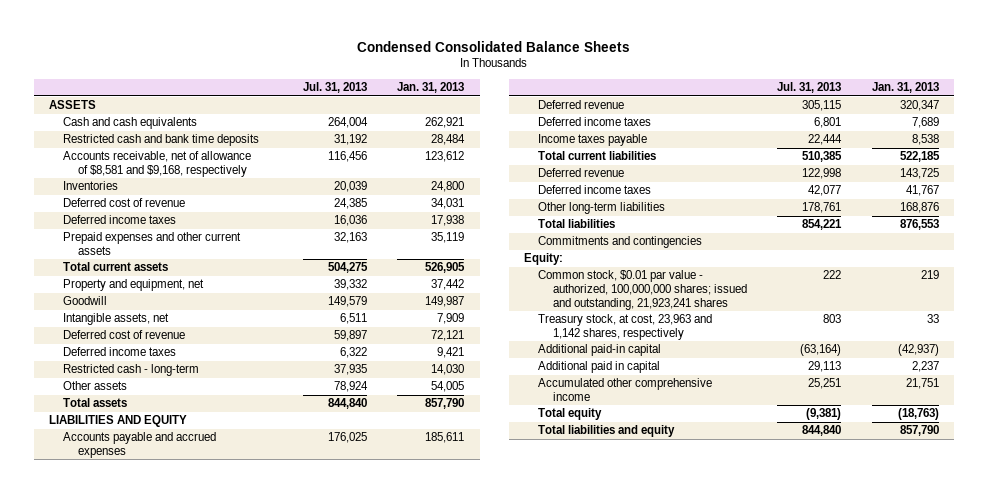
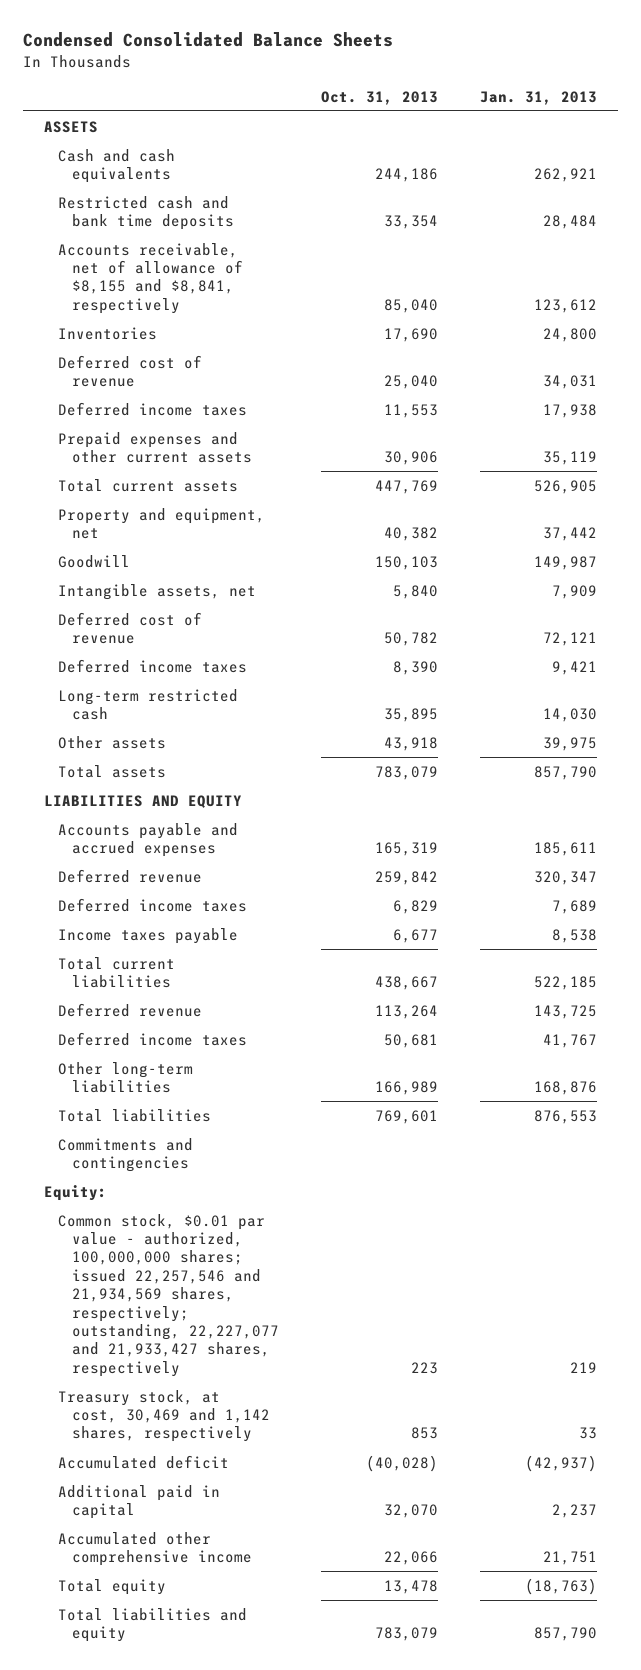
- | Jul. 31, 2013 | Jan. 31, 2013
+ | Oct. 31, 2013 | Jan. 31, 2013
- Accounts receivable, net of allowance of $8,581 and $9,168, respectively | 116,456 | 123,612
+ Accounts receivable, net of allowance of $8,155 and $8,841, respectively | 85,040 | 123,612
- Restricted cash - long-term | 37,935 | 14,030
- Other assets | 78,924 | 54,005
+ Long-term restricted cash | 35,895 | 14,030
+ Other assets | 43,918 | 39,975
- Common stock, $0.01 par value - authorized, 100,000,000 shares; issued and outstanding, 21,923,241 shares | 222 | 219
- Treasury stock, at cost, 23,963 and 1,142 shares, respectively | 803 | 33
- Additional paid-in capital | (63,164) | (42,937)
+ Common stock, $0.01 par value - authorized, 100,000,000 shares; issued 22,257,546 and 21,934,569 shares, respectively; outstanding, 22,227,077 and 21,933,427 shares, respectively | 223 | 219
+ Treasury stock, at cost, 30,469 and 1,142 shares, respectively | 853 | 33
+ Accumulated deficit | (40,028) | (42,937)

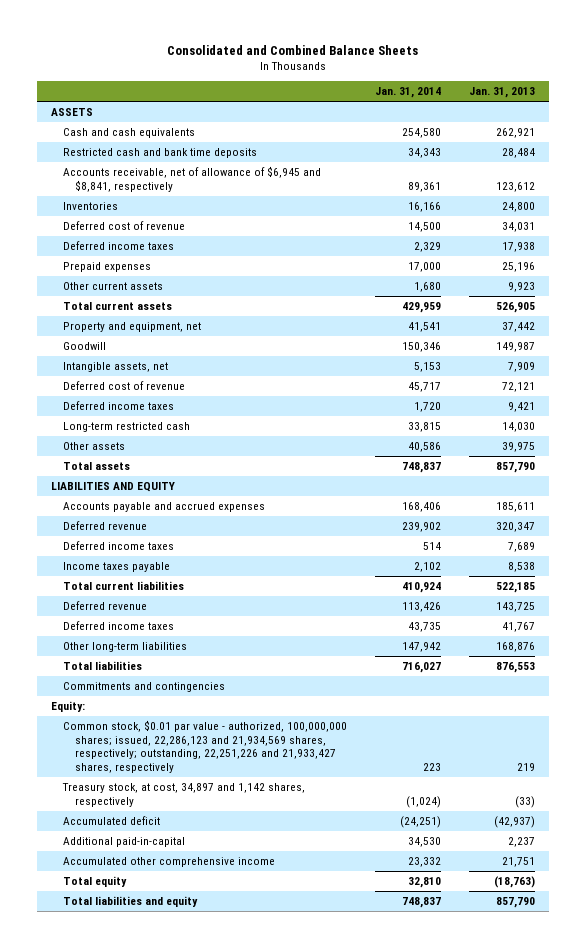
- Condensed Consolidated Balance Sheets
+ Consolidated and Combined Balance Sheets
- | Oct. 31, 2013 | Jan. 31, 2013
+ | Jan. 31, 2014 | Jan. 31, 2013
- Accounts receivable, net of allowance of $8,155 and $8,841, respectively | 85,040 | 123,612
+ Accounts receivable, net of allowance of $6,945 and $8,841, respectively | 89,361 | 123,612
- Prepaid expenses and other current assets | 30,906 | 35,119
+ Prepaid expenses | 17,000 | 25,196
+ Other current assets | 1,680 | 9,923
- Common stock, $0.01 par value - authorized, 100,000,000 shares; issued 22,257,546 and 21,934,569 shares, respectively; outstanding, 22,227,077 and 21,933,427 shares, respectively | 223 | 219
- Treasury stock, at cost, 30,469 and 1,142 shares, respectively | 853 | 33
+ Common stock, $0.01 par value - authorized, 100,000,000 shares; issued, 22,286,123 and 21,934,569 shares, respectively; outstanding, 22,251,226 and 21,933,427 shares, respectively | 223 | 219
+ Treasury stock, at cost, 34,897 and 1,142 shares, respectively | (1,024) | (33)
- Additional paid in capital | 32,070 | 2,237
+ Additional paid-in-capital | 34,530 | 2,237

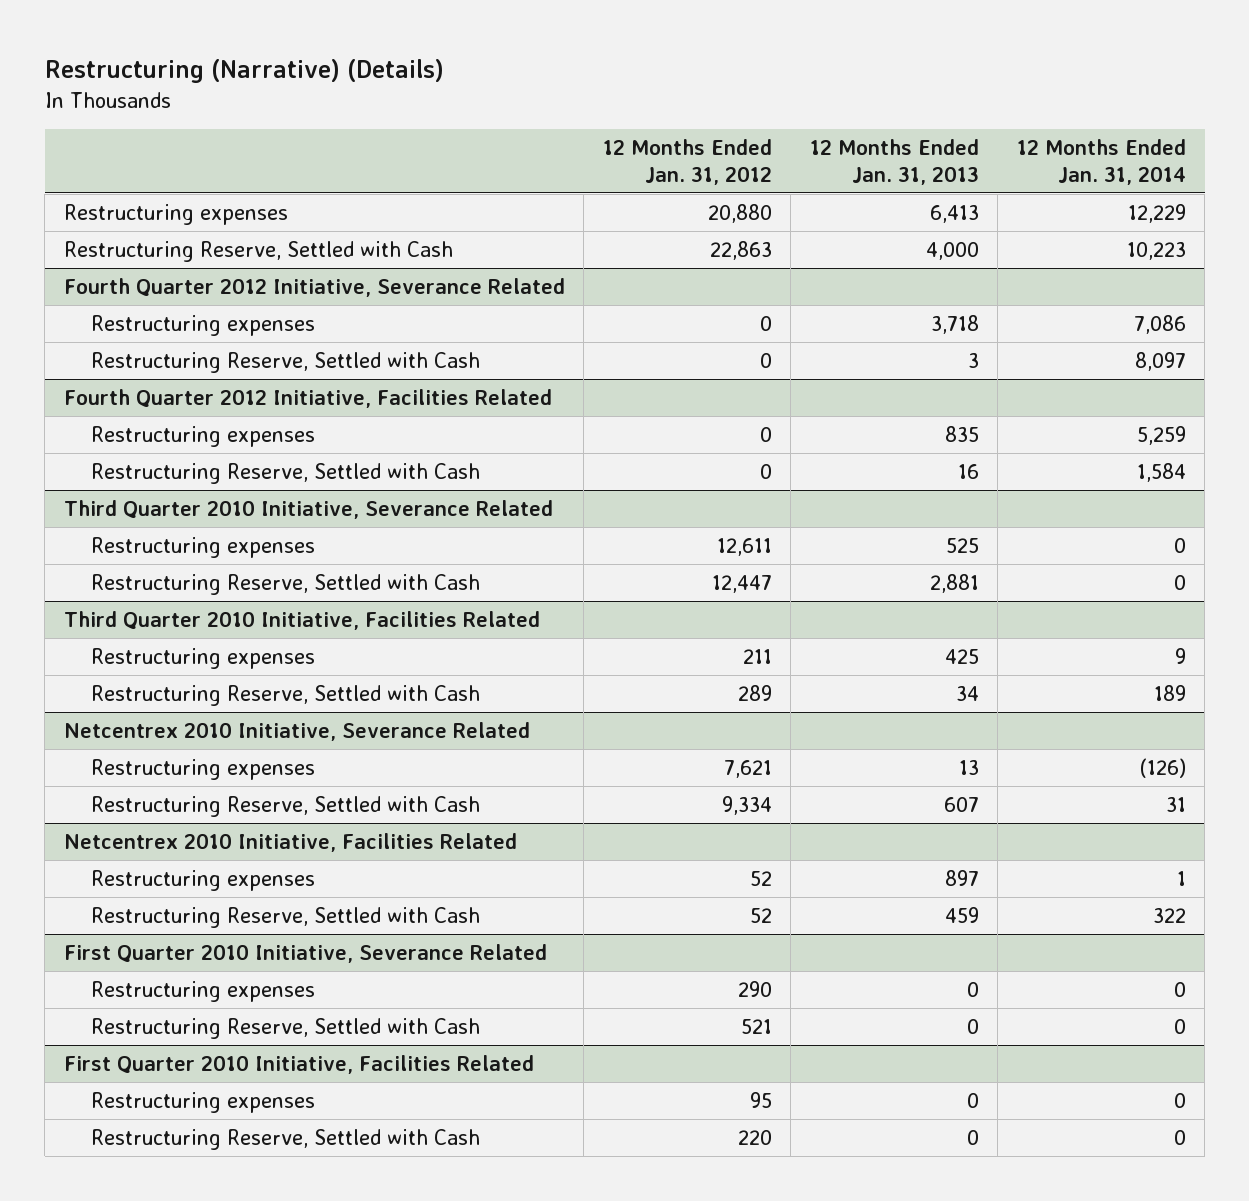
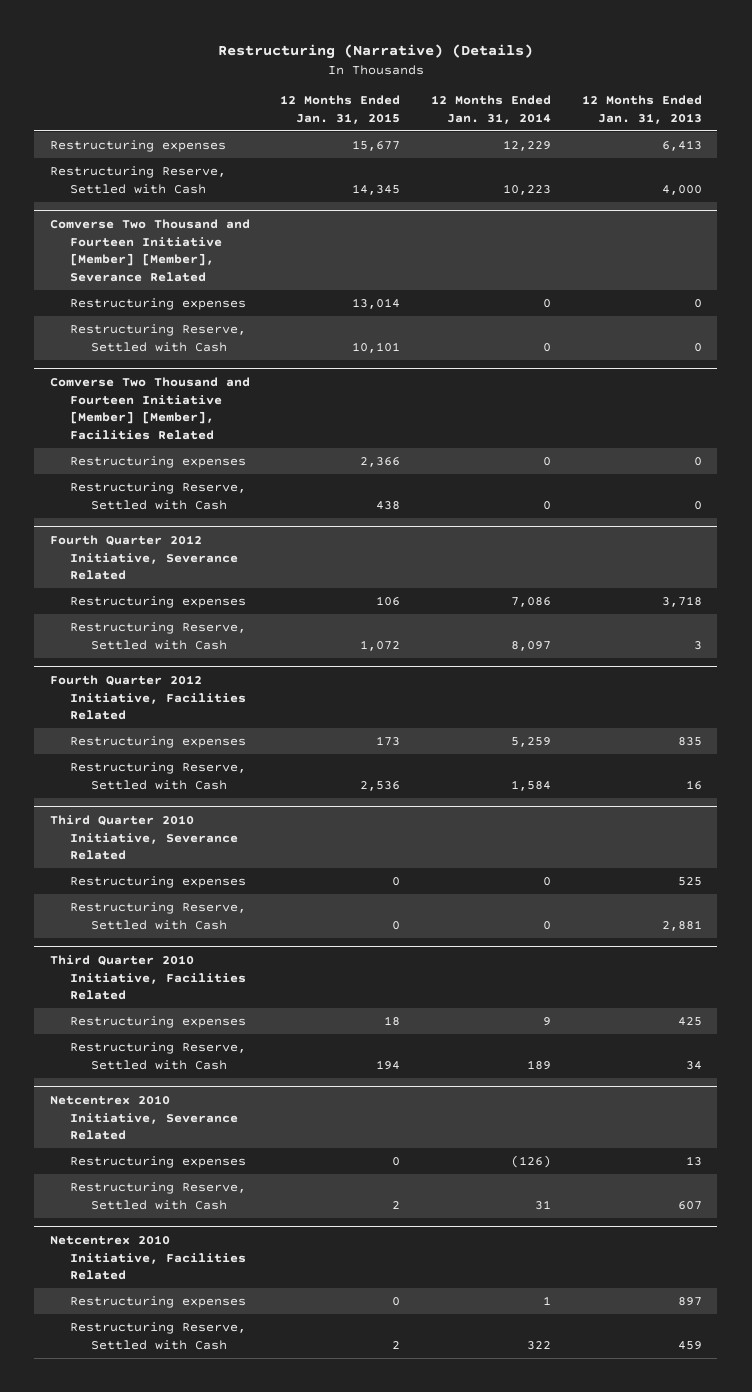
- | 12 Months Ended Jan. 31, 2012 | 12 Months Ended Jan. 31, 2013 | 12 Months Ended Jan. 31, 2014
+ | 12 Months Ended Jan. 31, 2015 | 12 Months Ended Jan. 31, 2014 | 12 Months Ended Jan. 31, 2013
+ Comverse Two Thousand and Fourteen Initiative [Member] [Member], Severance Related
+ Restructuring expenses | 13,014 | 0 | 0
+ Restructuring Reserve, Settled with Cash | 10,101 | 0 | 0
+ Comverse Two Thousand and Fourteen Initiative [Member] [Member], Facilities Related
+ Restructuring expenses | 2,366 | 0 | 0
+ Restructuring Reserve, Settled with Cash | 438 | 0 | 0
- First Quarter 2010 Initiative, Severance Related
- Restructuring expenses | 290 | 0 | 0
- Restructuring Reserve, Settled with Cash | 521 | 0 | 0
- First Quarter 2010 Initiative, Facilities Related
- Restructuring expenses | 95 | 0 | 0
- Restructuring Reserve, Settled with Cash | 220 | 0 | 0

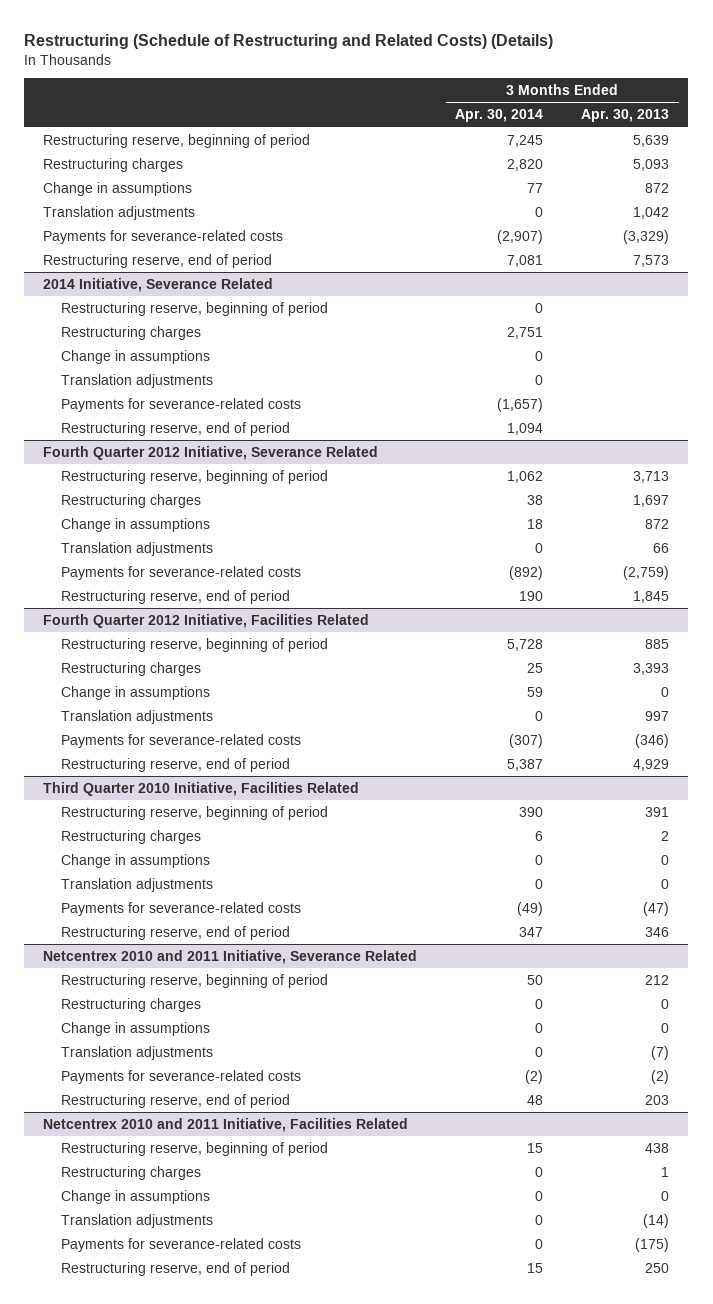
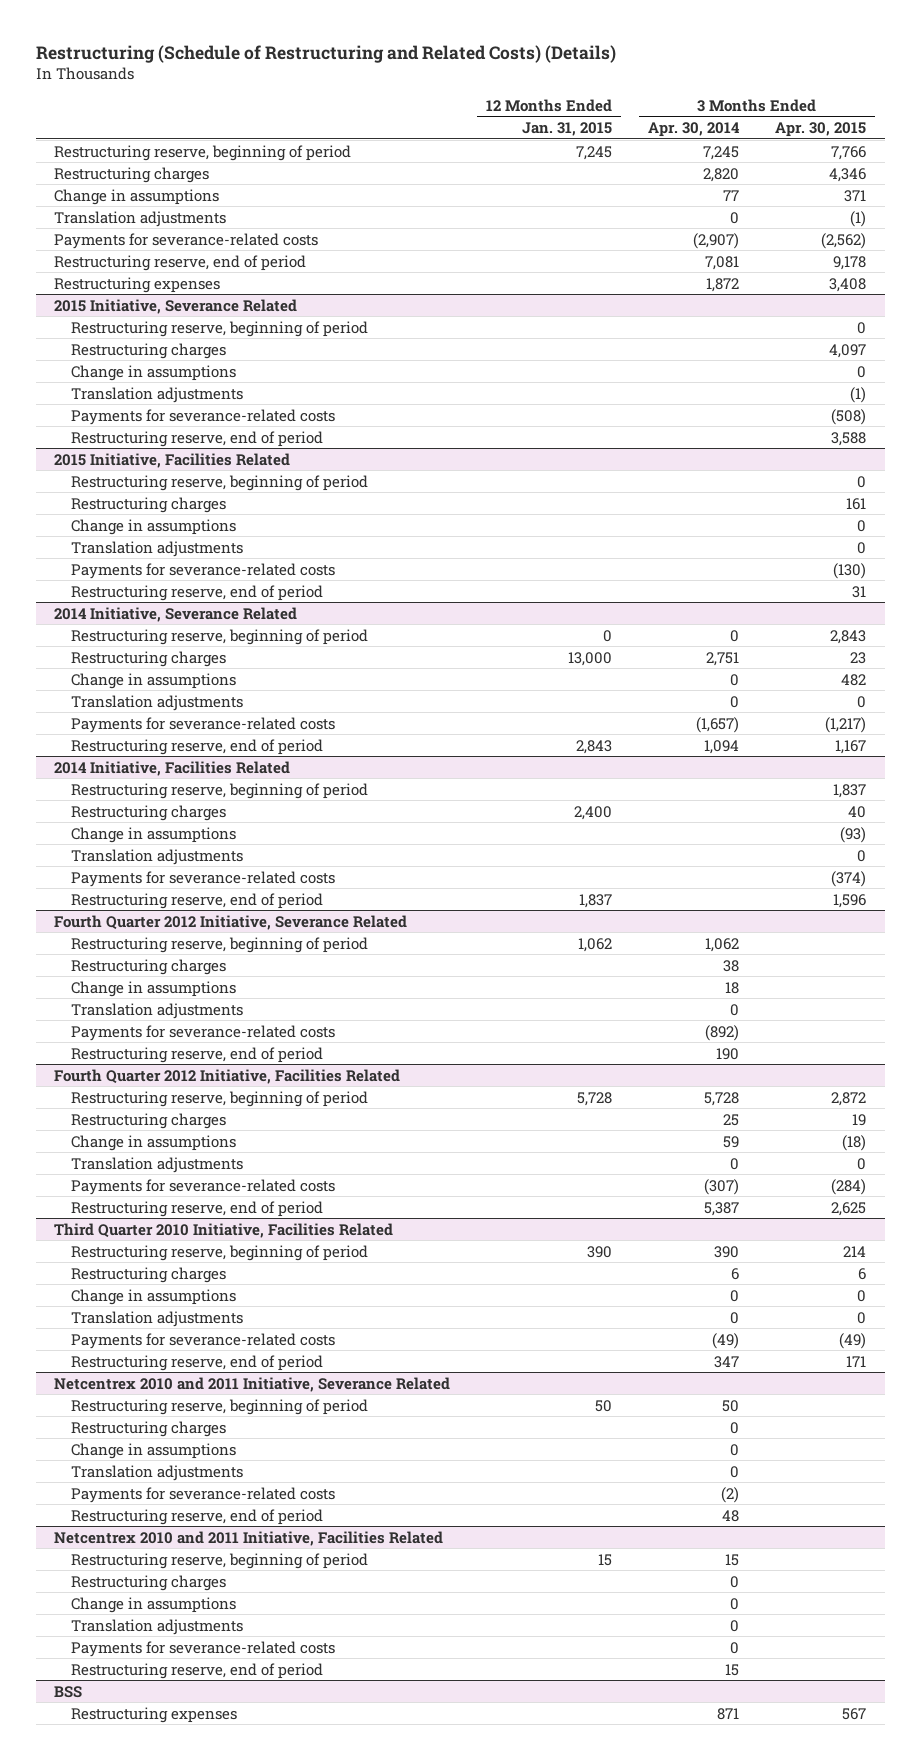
- | 3 Months Ended Apr. 30, 2014 | 3 Months Ended Apr. 30, 2013
+ | 12 Months Ended Jan. 31, 2015 | 3 Months Ended Apr. 30, 2014 | 3 Months Ended Apr. 30, 2015
+ Restructuring expenses | | 1,872 | 3,408
+ 2015 Initiative, Severance Related
+ Restructuring reserve, beginning of period | | | 0
+ Restructuring charges | | | 4,097
+ Change in assumptions | | | 0
+ Translation adjustments | | | (1)
+ Payments for severance-related costs | | | (508)
+ Restructuring reserve, end of period | | | 3,588
+ 2015 Initiative, Facilities Related
+ Restructuring reserve, beginning of period | | | 0
+ Restructuring charges | | | 161
+ Change in assumptions | | | 0
+ Translation adjustments | | | 0
+ Payments for severance-related costs | | | (130)
+ Restructuring reserve, end of period | | | 31
+ 2014 Initiative, Facilities Related
+ Restructuring reserve, beginning of period | | | 1,837
+ Restructuring charges | 2,400 | | 40
+ Change in assumptions | | | (93)
+ Translation adjustments | | | 0
+ Payments for severance-related costs | | | (374)
+ Restructuring reserve, end of period | 1,837 | | 1,596
+ BSS
+ Restructuring expenses | | 871 | 567

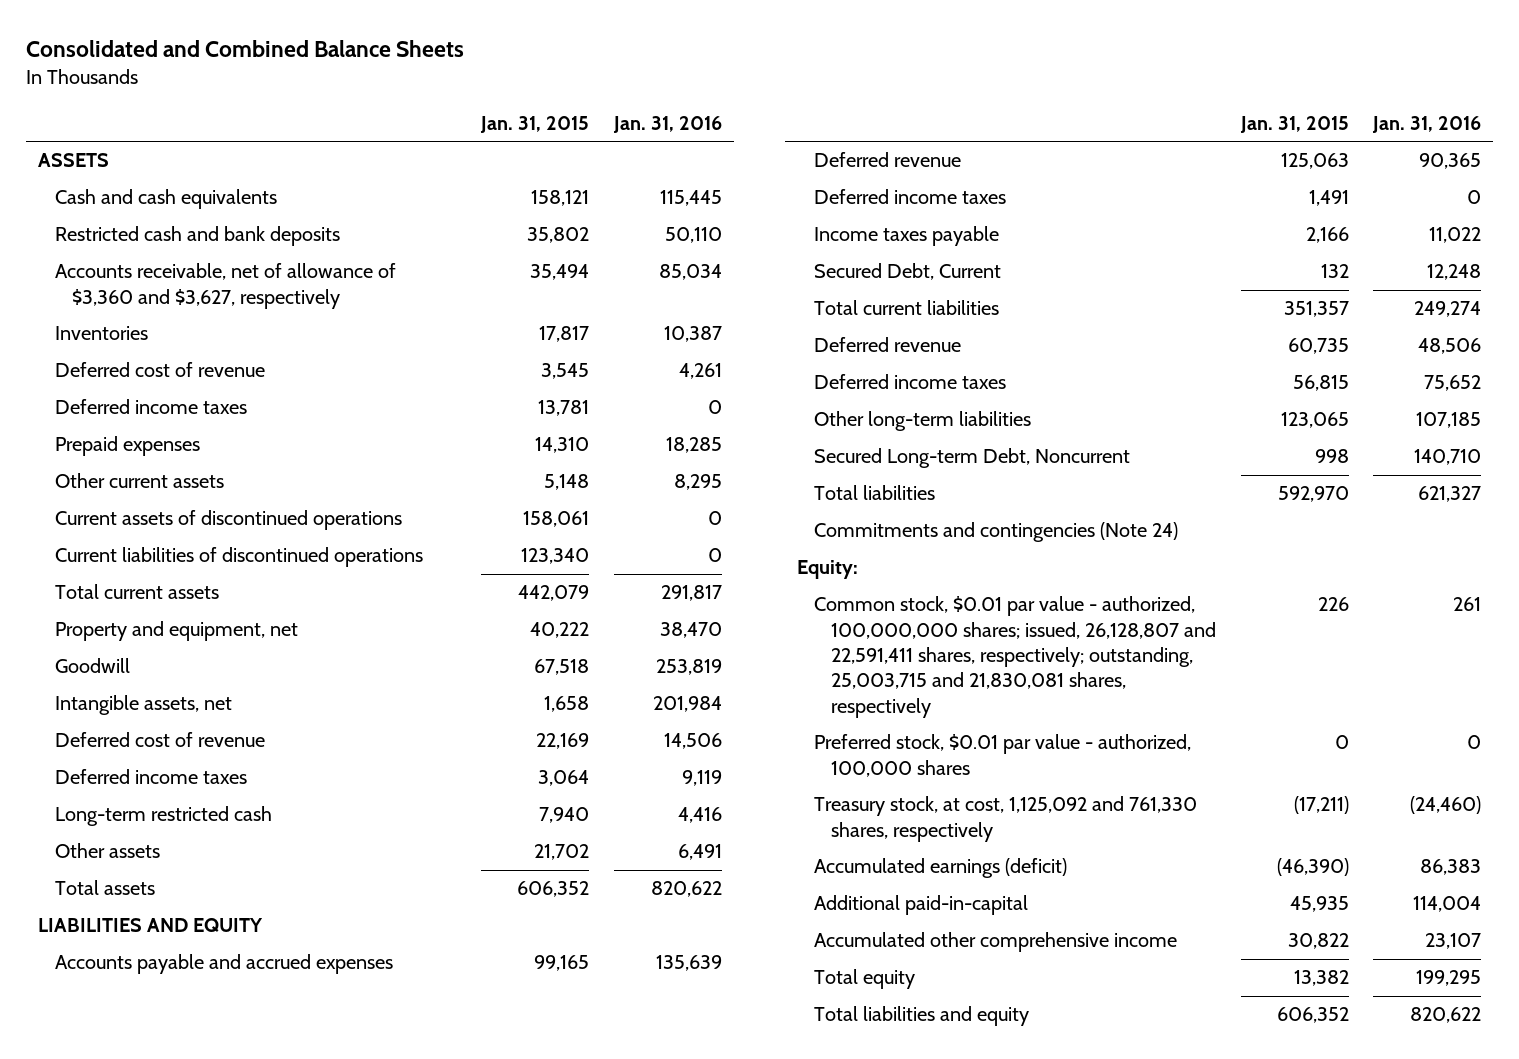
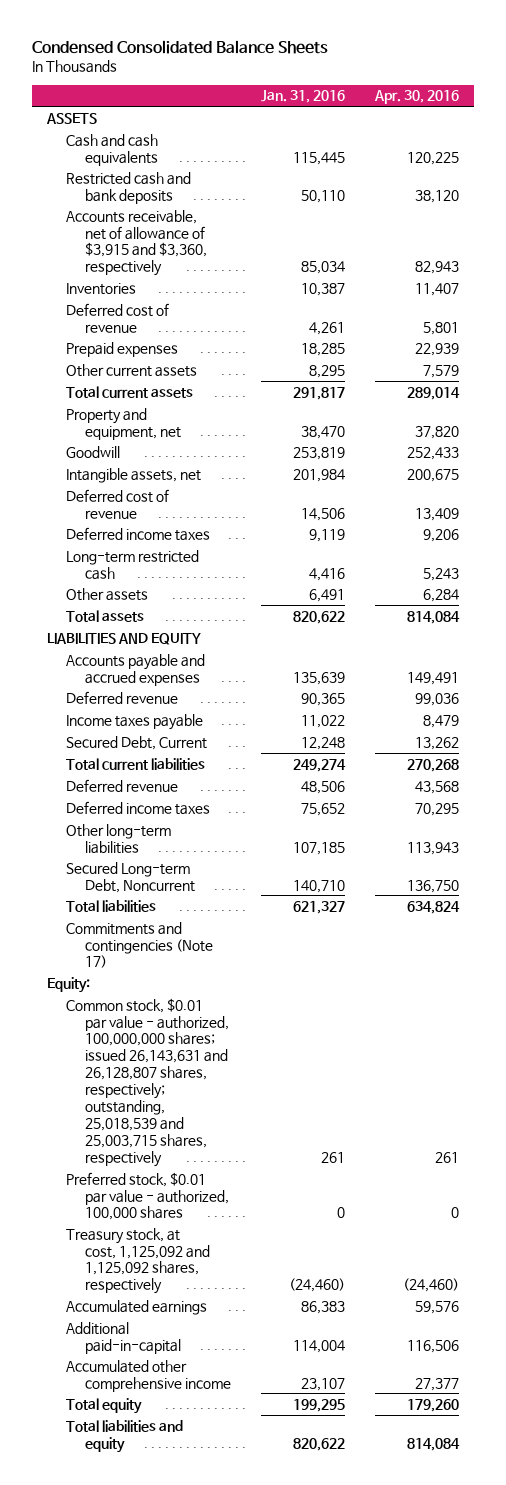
- Consolidated and Combined Balance Sheets
+ Condensed Consolidated Balance Sheets
- | Jan. 31, 2015 | Jan. 31, 2016
+ | Jan. 31, 2016 | Apr. 30, 2016
- Accounts receivable, net of allowance of $3,360 and $3,627, respectively | 35,494 | 85,034
+ Accounts receivable, net of allowance of $3,915 and $3,360, respectively | 85,034 | 82,943
- Deferred income taxes | 13,781 | 0
- Current assets of discontinued operations | 158,061 | 0
- Current liabilities of discontinued operations | 123,340 | 0
- Deferred income taxes | 1,491 | 0
- Commitments and contingencies (Note 24)
+ Commitments and contingencies (Note 17)
- Common stock, $0.01 par value - authorized, 100,000,000 shares; issued, 26,128,807 and 22,591,411 shares, respectively; outstanding, 25,003,715 and 21,830,081 shares, respectively | 226 | 261
+ Common stock, $0.01 par value - authorized, 100,000,000 shares; issued 26,143,631 and 26,128,807 shares, respectively; outstanding, 25,018,539 and 25,003,715 shares, respectively | 261 | 261
- Treasury stock, at cost, 1,125,092 and 761,330 shares, respectively | (17,211) | (24,460)
- Accumulated earnings (deficit) | (46,390) | 86,383
+ Treasury stock, at cost, 1,125,092 and 1,125,092 shares, respectively | (24,460) | (24,460)
+ Accumulated earnings | 86,383 | 59,576

